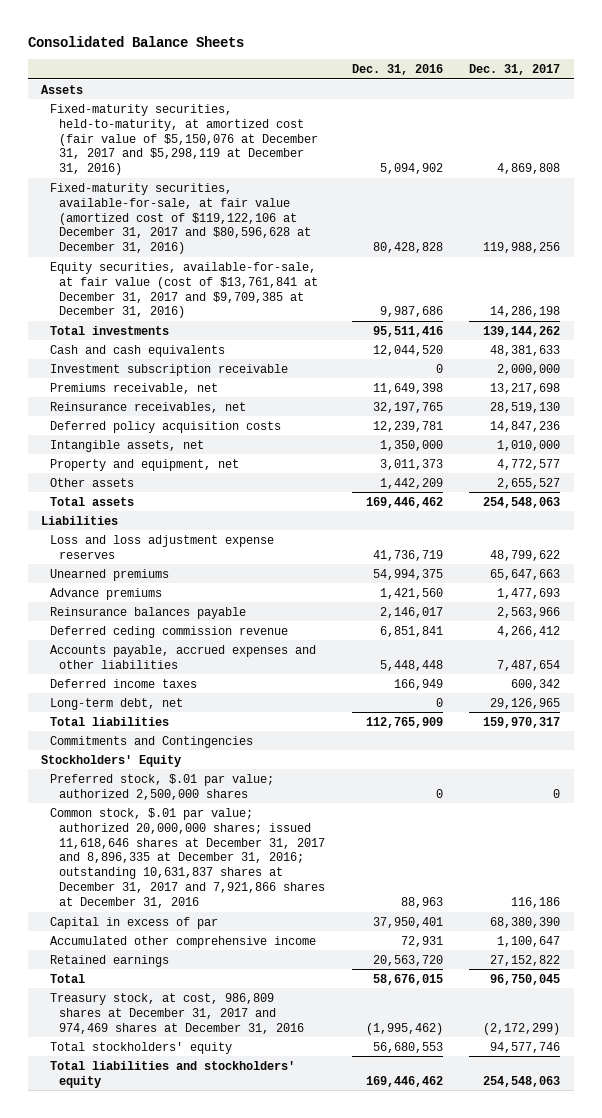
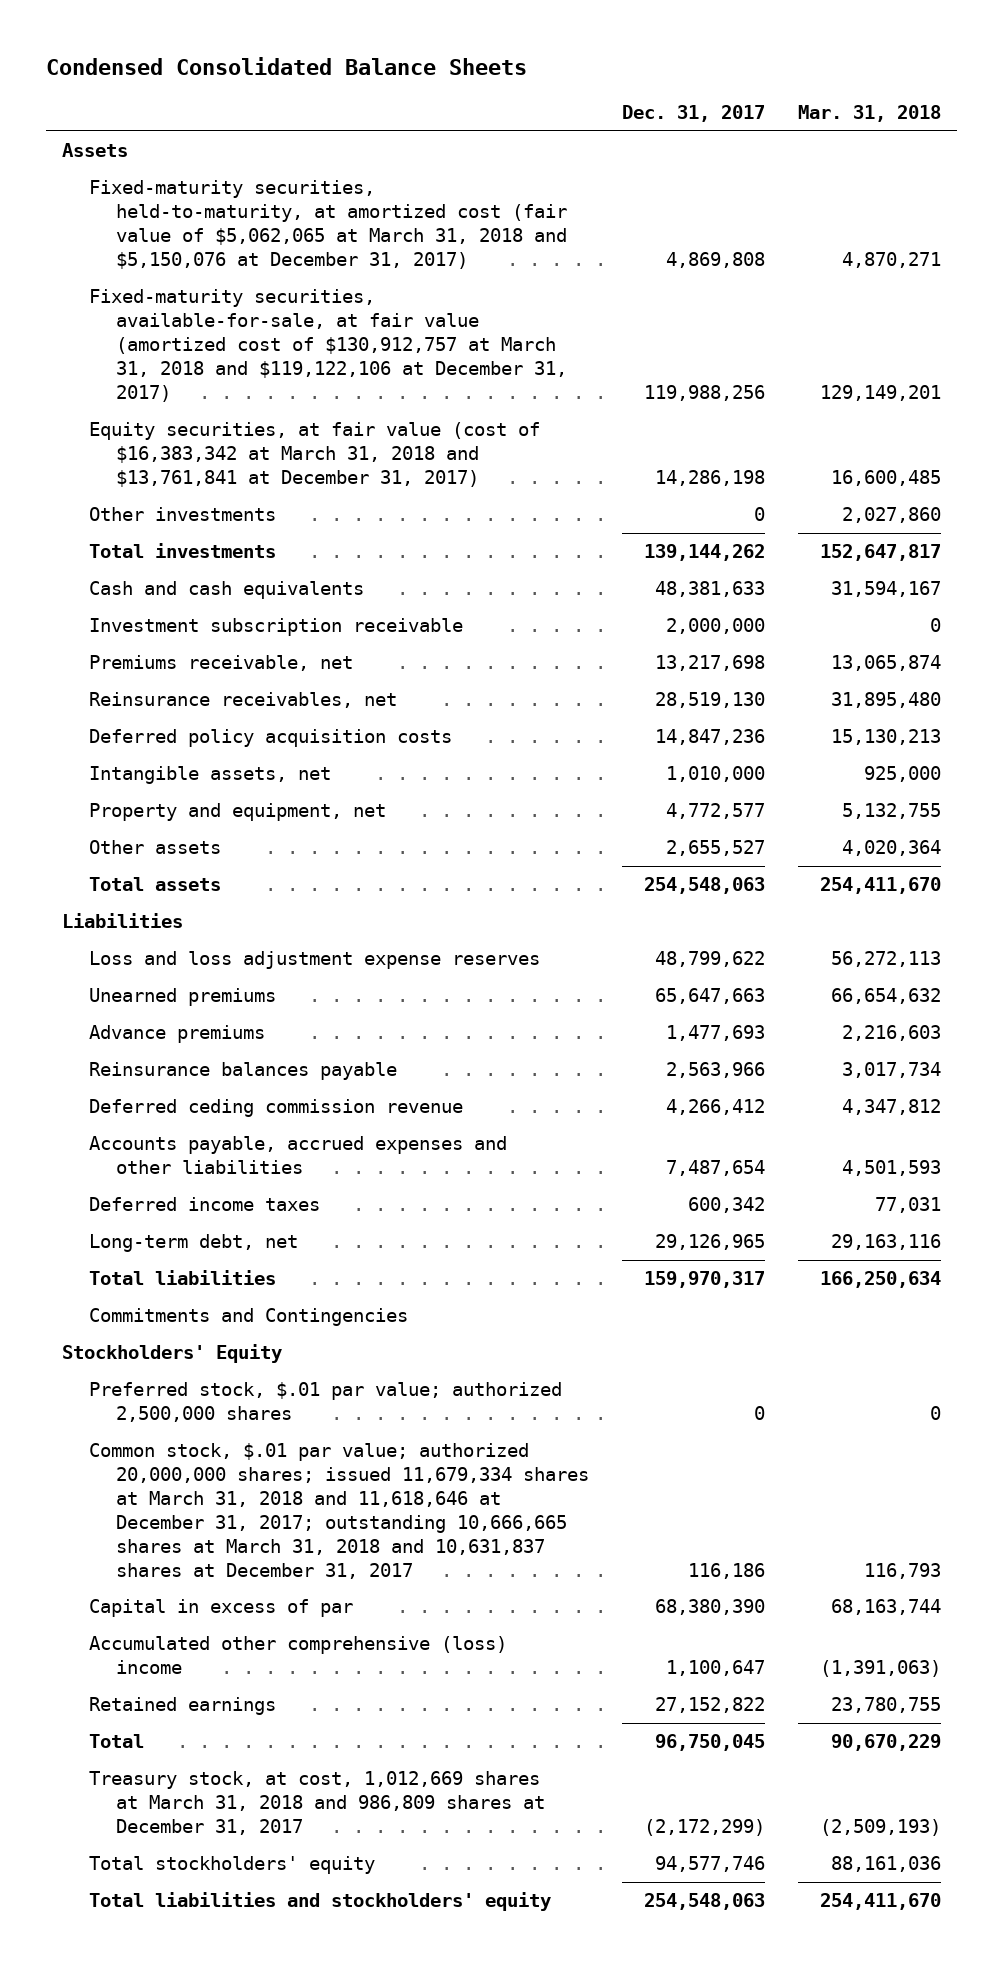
- Consolidated Balance Sheets
+ Condensed Consolidated Balance Sheets
- | Dec. 31, 2016 | Dec. 31, 2017
+ | Dec. 31, 2017 | Mar. 31, 2018
- Fixed-maturity securities, held-to-maturity, at amortized cost (fair value of $5,150,076 at December 31, 2017 and $5,298,119 at December 31, 2016) | 5,094,902 | 4,869,808
- Fixed-maturity securities, available-for-sale, at fair value (amortized cost of $119,122,106 at December 31, 2017 and $80,596,628 at December 31, 2016) | 80,428,828 | 119,988,256
- Equity securities, available-for-sale, at fair value (cost of $13,761,841 at December 31, 2017 and $9,709,385 at December 31, 2016) | 9,987,686 | 14,286,198
+ Fixed-maturity securities, held-to-maturity, at amortized cost (fair value of $5,062,065 at March 31, 2018 and $5,150,076 at December 31, 2017) | 4,869,808 | 4,870,271
+ Fixed-maturity securities, available-for-sale, at fair value (amortized cost of $130,912,757 at March 31, 2018 and $119,122,106 at December 31, 2017) | 119,988,256 | 129,149,201
+ Equity securities, at fair value (cost of $16,383,342 at March 31, 2018 and $13,761,841 at December 31, 2017) | 14,286,198 | 16,600,485
+ Other investments | 0 | 2,027,860
- Common stock, $.01 par value; authorized 20,000,000 shares; issued 11,618,646 shares at December 31, 2017 and 8,896,335 at December 31, 2016; outstanding 10,631,837 shares at December 31, 2017 and 7,921,866 shares at December 31, 2016 | 88,963 | 116,186
+ Common stock, $.01 par value; authorized 20,000,000 shares; issued 11,679,334 shares at March 31, 2018 and 11,618,646 at December 31, 2017; outstanding 10,666,665 shares at March 31, 2018 and 10,631,837 shares at December 31, 2017 | 116,186 | 116,793
- Accumulated other comprehensive income | 72,931 | 1,100,647
+ Accumulated other comprehensive (loss) income | 1,100,647 | (1,391,063)
- Treasury stock, at cost, 986,809 shares at December 31, 2017 and 974,469 shares at December 31, 2016 | (1,995,462) | (2,172,299)
+ Treasury stock, at cost, 1,012,669 shares at March 31, 2018 and 986,809 shares at December 31, 2017 | (2,172,299) | (2,509,193)

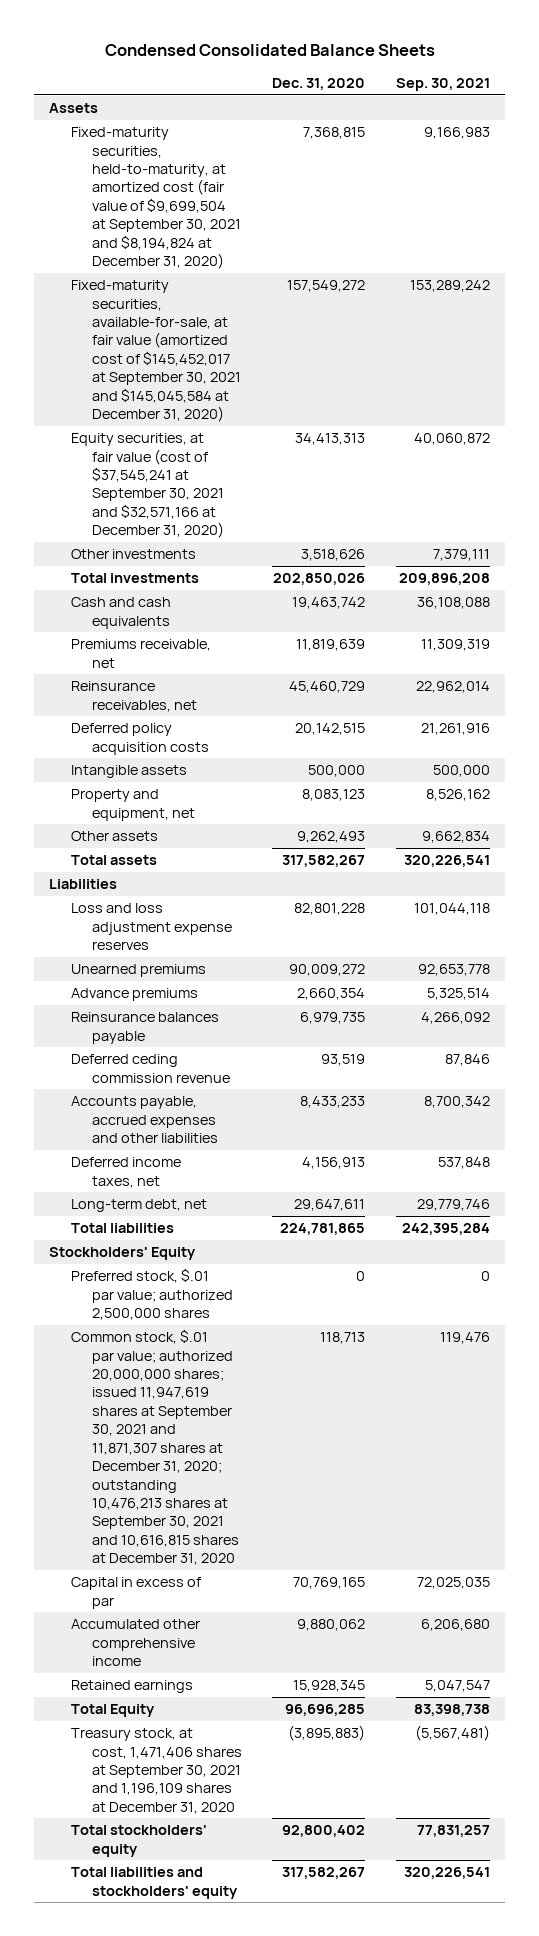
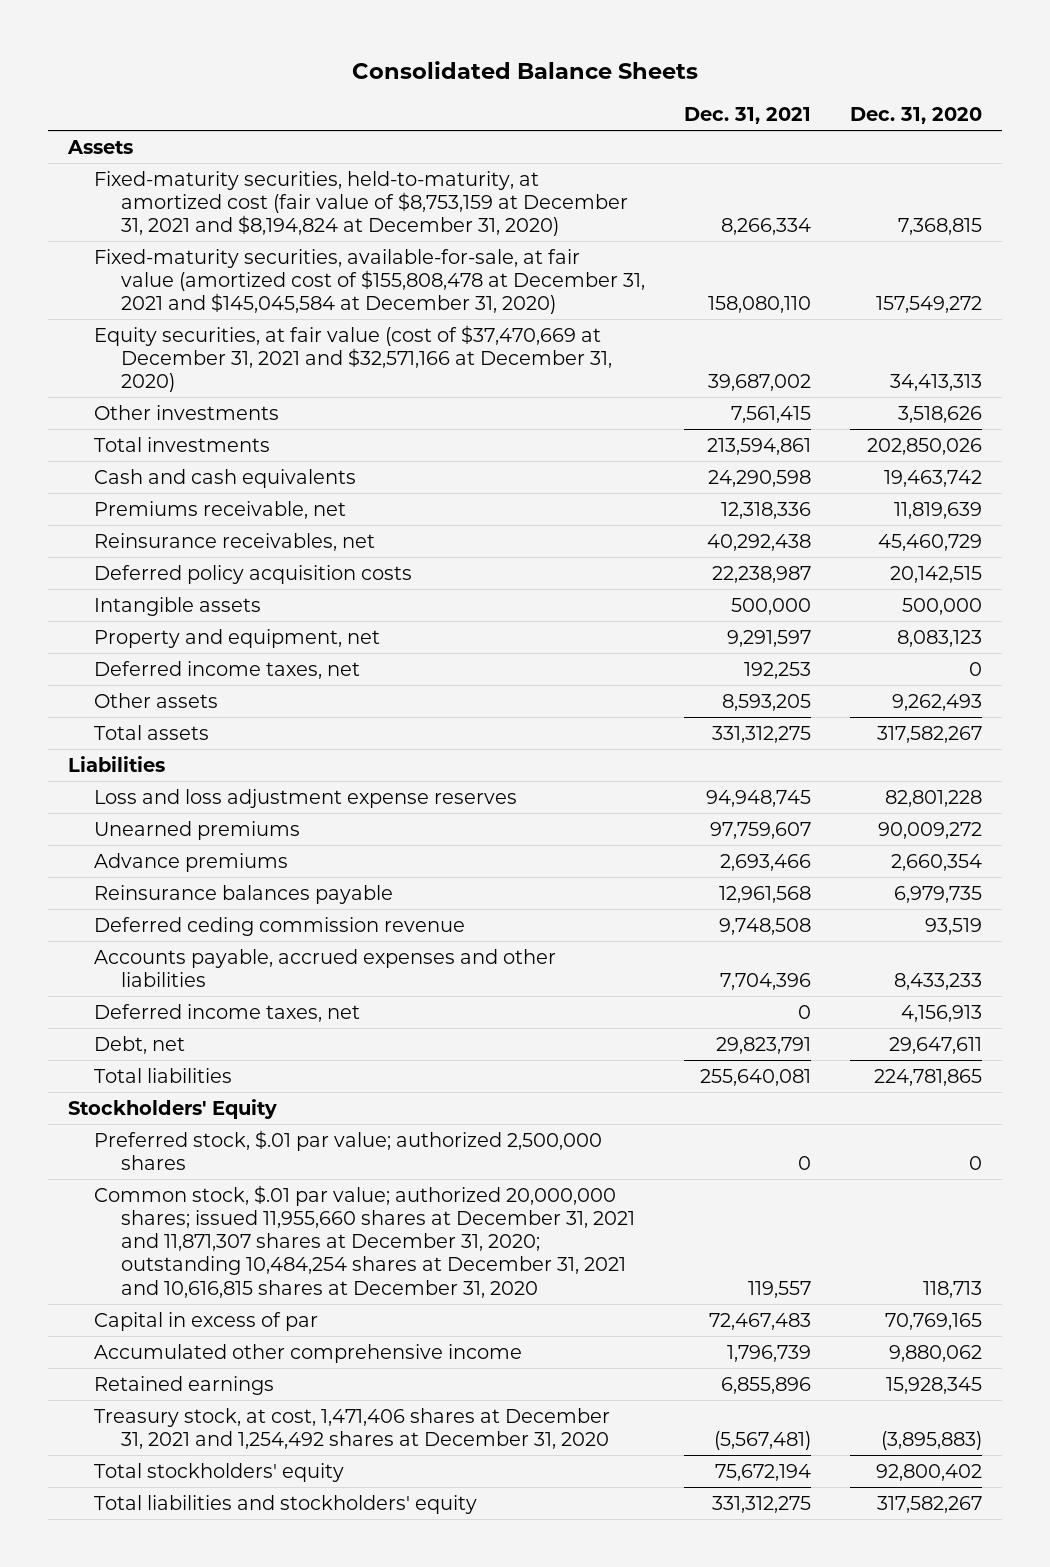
- Condensed Consolidated Balance Sheets
+ Consolidated Balance Sheets
- | Dec. 31, 2020 | Sep. 30, 2021
+ | Dec. 31, 2021 | Dec. 31, 2020
- Fixed-maturity securities, held-to-maturity, at amortized cost (fair value of $9,699,504 at September 30, 2021 and $8,194,824 at December 31, 2020) | 7,368,815 | 9,166,983
- Fixed-maturity securities, available-for-sale, at fair value (amortized cost of $145,452,017 at September 30, 2021 and $145,045,584 at December 31, 2020) | 157,549,272 | 153,289,242
- Equity securities, at fair value (cost of $37,545,241 at September 30, 2021 and $32,571,166 at December 31, 2020) | 34,413,313 | 40,060,872
+ Fixed-maturity securities, held-to-maturity, at amortized cost (fair value of $8,753,159 at December 31, 2021 and $8,194,824 at December 31, 2020) | 8,266,334 | 7,368,815
+ Fixed-maturity securities, available-for-sale, at fair value (amortized cost of $155,808,478 at December 31, 2021 and $145,045,584 at December 31, 2020) | 158,080,110 | 157,549,272
+ Equity securities, at fair value (cost of $37,470,669 at December 31, 2021 and $32,571,166 at December 31, 2020) | 39,687,002 | 34,413,313
+ Deferred income taxes, net | 192,253 | 0
- Long-term debt, net | 29,647,611 | 29,779,746
+ Debt, net | 29,823,791 | 29,647,611
- Common stock, $.01 par value; authorized 20,000,000 shares; issued 11,947,619 shares at September 30, 2021 and 11,871,307 shares at December 31, 2020; outstanding 10,476,213 shares at September 30, 2021 and 10,616,815 shares at December 31, 2020 | 118,713 | 119,476
+ Common stock, $.01 par value; authorized 20,000,000 shares; issued 11,955,660 shares at December 31, 2021 and 11,871,307 shares at December 31, 2020; outstanding 10,484,254 shares at December 31, 2021 and 10,616,815 shares at December 31, 2020 | 119,557 | 118,713
- Total Equity | 96,696,285 | 83,398,738
- Treasury stock, at cost, 1,471,406 shares at September 30, 2021 and 1,196,109 shares at December 31, 2020 | (3,895,883) | (5,567,481)
+ Treasury stock, at cost, 1,471,406 shares at December 31, 2021 and 1,254,492 shares at December 31, 2020 | (5,567,481) | (3,895,883)

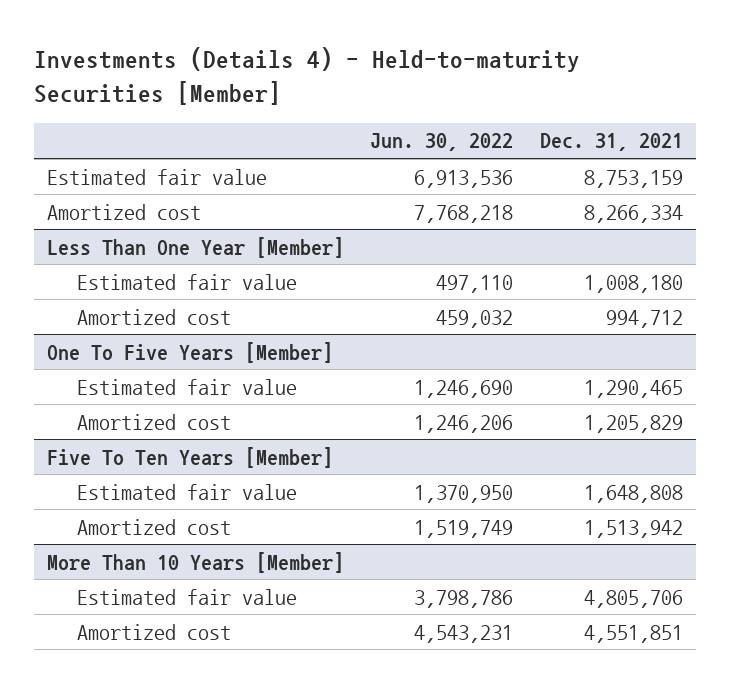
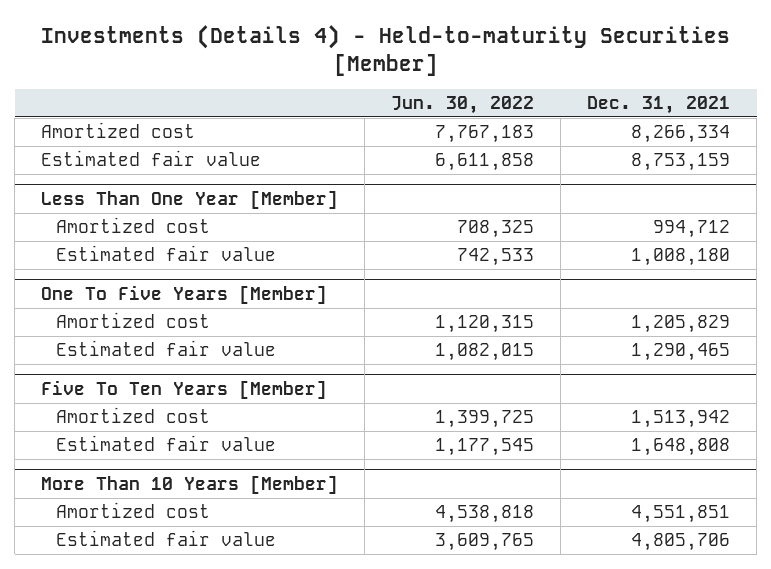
- Estimated fair value | 6,913,536 | 8,753,159
- Amortized cost | 7,768,218 | 8,266,334
+ Amortized cost | 7,767,183 | 8,266,334
+ Estimated fair value | 6,611,858 | 8,753,159
@ Less Than One Year [Member]
- Estimated fair value | 497,110 | 1,008,180
- Amortized cost | 459,032 | 994,712
+ Amortized cost | 708,325 | 994,712
+ Estimated fair value | 742,533 | 1,008,180
@ One To Five Years [Member]
- Estimated fair value | 1,246,690 | 1,290,465
- Amortized cost | 1,246,206 | 1,205,829
+ Amortized cost | 1,120,315 | 1,205,829
+ Estimated fair value | 1,082,015 | 1,290,465
@ Five To Ten Years [Member]
- Estimated fair value | 1,370,950 | 1,648,808
- Amortized cost | 1,519,749 | 1,513,942
+ Amortized cost | 1,399,725 | 1,513,942
+ Estimated fair value | 1,177,545 | 1,648,808
@ More Than 10 Years [Member]
- Estimated fair value | 3,798,786 | 4,805,706
- Amortized cost | 4,543,231 | 4,551,851
+ Amortized cost | 4,538,818 | 4,551,851
+ Estimated fair value | 3,609,765 | 4,805,706

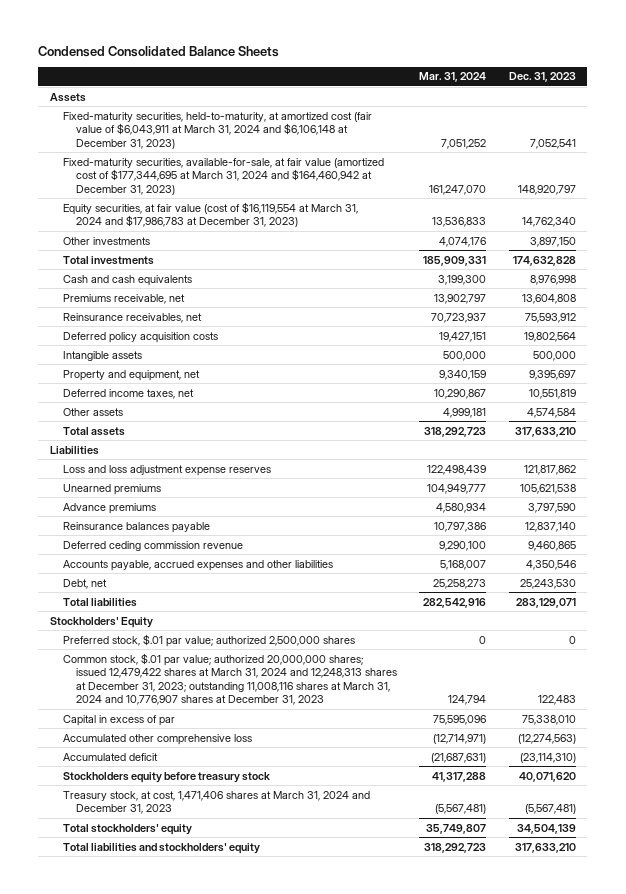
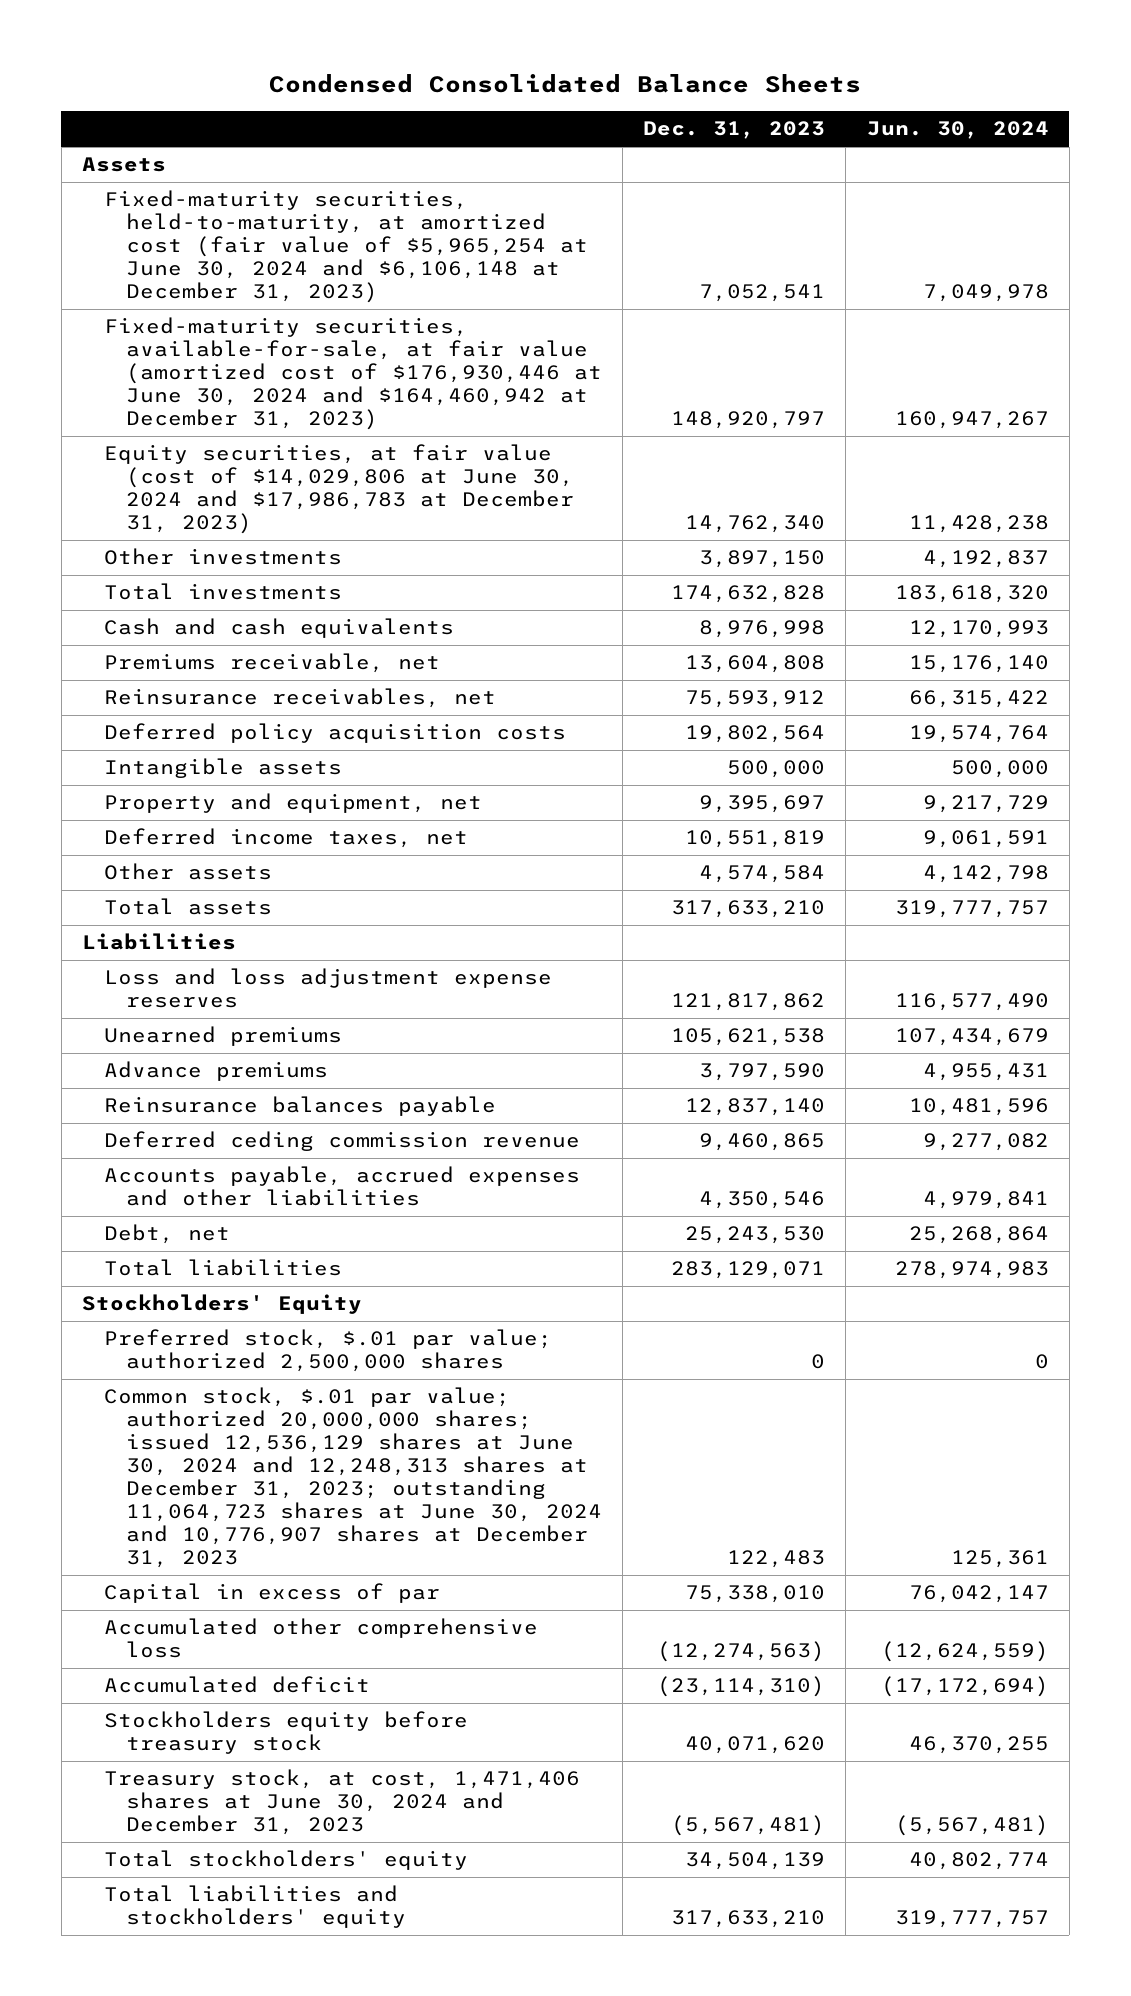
- | Mar. 31, 2024 | Dec. 31, 2023
+ | Dec. 31, 2023 | Jun. 30, 2024
- Fixed-maturity securities, held-to-maturity, at amortized cost (fair value of $6,043,911 at March 31, 2024 and $6,106,148 at December 31, 2023) | 7,051,252 | 7,052,541
- Fixed-maturity securities, available-for-sale, at fair value (amortized cost of $177,344,695 at March 31, 2024 and $164,460,942 at December 31, 2023) | 161,247,070 | 148,920,797
- Equity securities, at fair value (cost of $16,119,554 at March 31, 2024 and $17,986,783 at December 31, 2023) | 13,536,833 | 14,762,340
+ Fixed-maturity securities, held-to-maturity, at amortized cost (fair value of $5,965,254 at June 30, 2024 and $6,106,148 at December 31, 2023) | 7,052,541 | 7,049,978
+ Fixed-maturity securities, available-for-sale, at fair value (amortized cost of $176,930,446 at June 30, 2024 and $164,460,942 at December 31, 2023) | 148,920,797 | 160,947,267
+ Equity securities, at fair value (cost of $14,029,806 at June 30, 2024 and $17,986,783 at December 31, 2023) | 14,762,340 | 11,428,238
- Common stock, $.01 par value; authorized 20,000,000 shares; issued 12,479,422 shares at March 31, 2024 and 12,248,313 shares at December 31, 2023; outstanding 11,008,116 shares at March 31, 2024 and 10,776,907 shares at December 31, 2023 | 124,794 | 122,483
+ Common stock, $.01 par value; authorized 20,000,000 shares; issued 12,536,129 shares at June 30, 2024 and 12,248,313 shares at December 31, 2023; outstanding 11,064,723 shares at June 30, 2024 and 10,776,907 shares at December 31, 2023 | 122,483 | 125,361
- Treasury stock, at cost, 1,471,406 shares at March 31, 2024 and December 31, 2023 | (5,567,481) | (5,567,481)
+ Treasury stock, at cost, 1,471,406 shares at June 30, 2024 and December 31, 2023 | (5,567,481) | (5,567,481)

